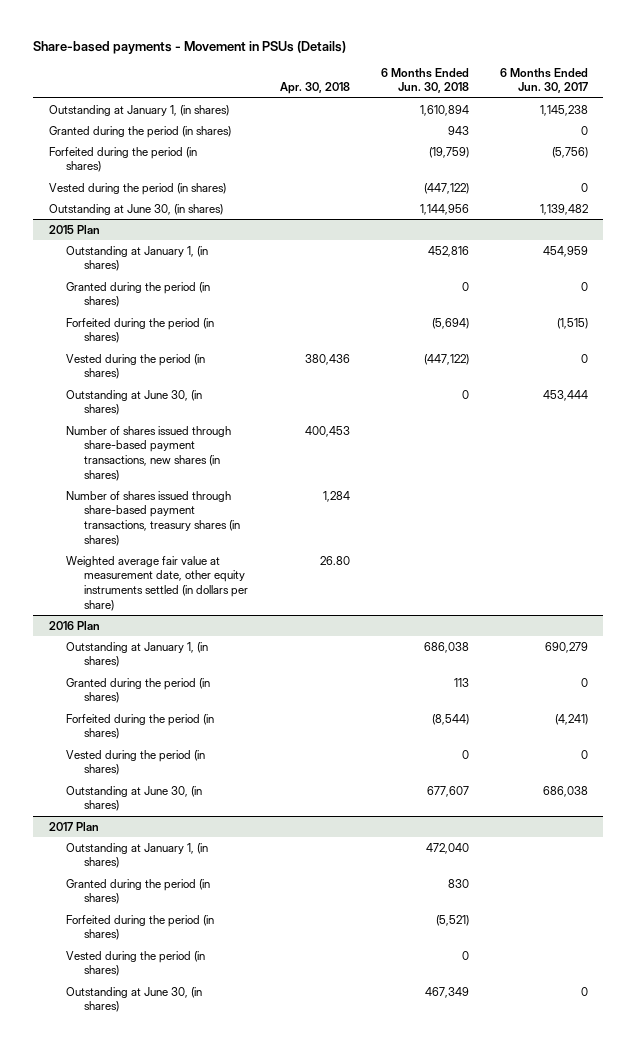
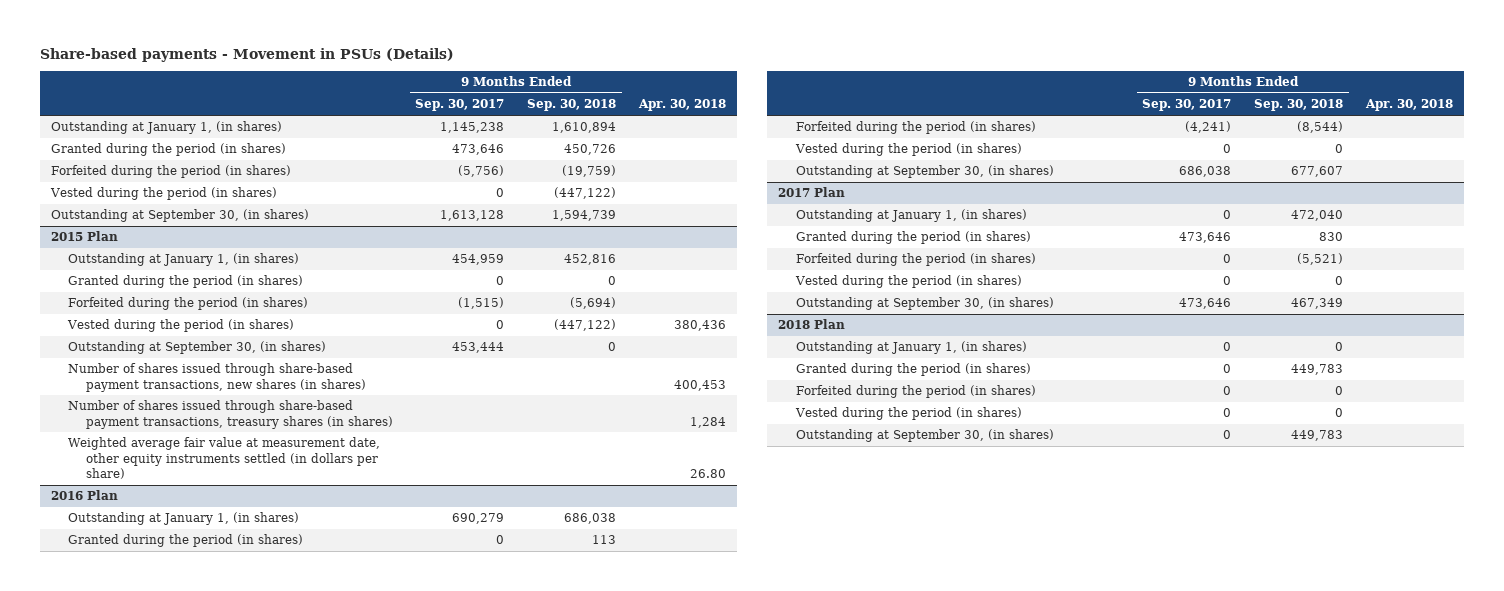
- | Apr. 30, 2018 | 6 Months Ended Jun. 30, 2018 | 6 Months Ended Jun. 30, 2017
+ | 9 Months Ended Sep. 30, 2017 | 9 Months Ended Sep. 30, 2018 | Apr. 30, 2018
- Outstanding at June 30, (in shares) | | 1,144,956 | 1,139,482
+ Outstanding at September 30, (in shares) | 1,613,128 | 1,594,739 |
@ 2015 Plan
- Outstanding at June 30, (in shares) | | 0 | 453,444
+ Outstanding at September 30, (in shares) | 453,444 | 0 |
@ 2016 Plan
- Outstanding at June 30, (in shares) | | 677,607 | 686,038
+ Outstanding at September 30, (in shares) | 686,038 | 677,607 |
@ 2017 Plan
- Outstanding at June 30, (in shares) | | 467,349 | 0
+ Outstanding at September 30, (in shares) | 473,646 | 467,349 |
+ 2018 Plan
+ Outstanding at January 1, (in shares) | 0 | 0 |
+ Granted during the period (in shares) | 0 | 449,783 |
+ Forfeited during the period (in shares) | 0 | 0 |
+ Vested during the period (in shares) | 0 | 0 |
+ Outstanding at September 30, (in shares) | 0 | 449,783 |

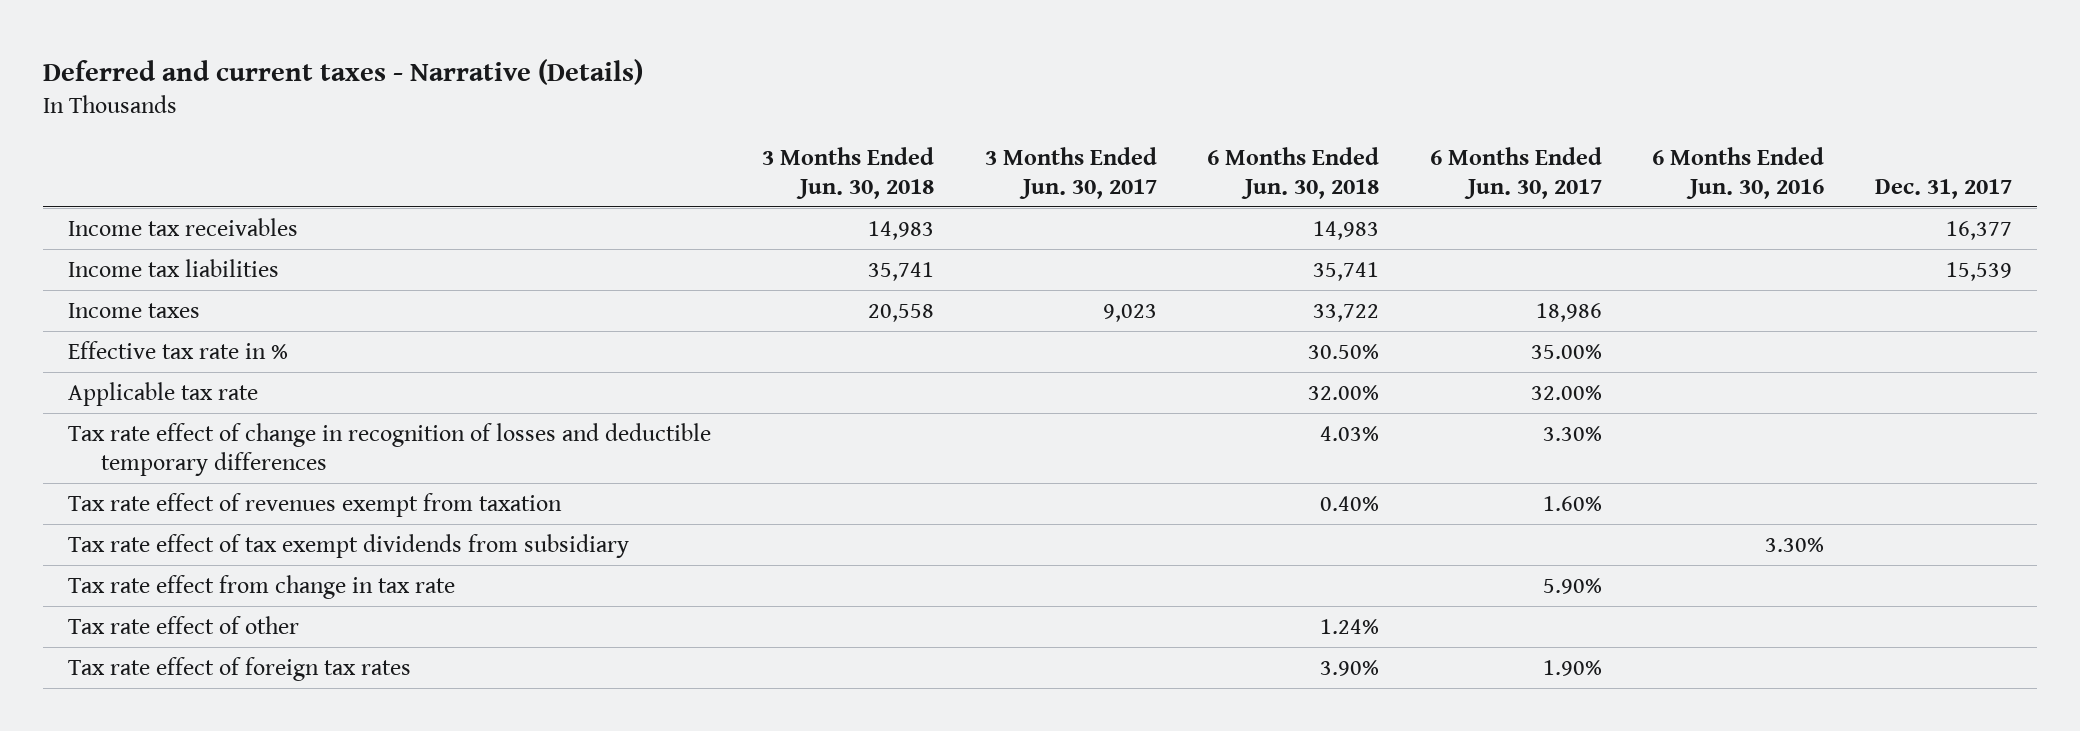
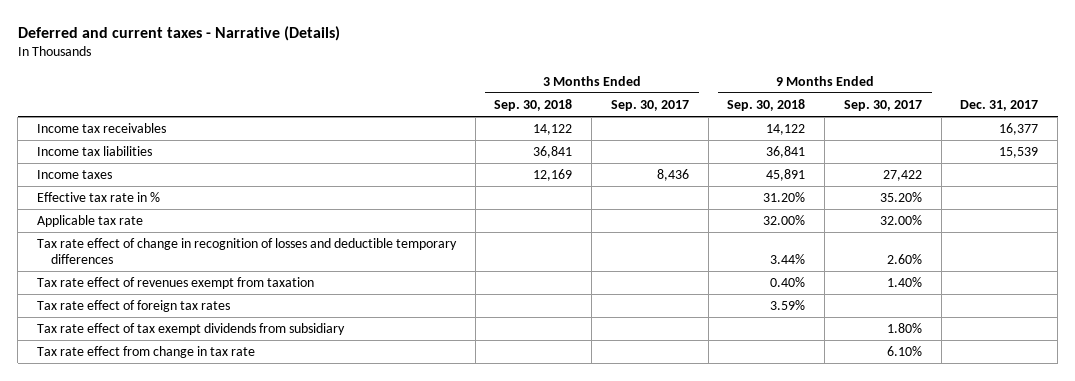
- | 3 Months Ended Jun. 30, 2018 | 3 Months Ended Jun. 30, 2017 | 6 Months Ended Jun. 30, 2018 | 6 Months Ended Jun. 30, 2017 | 6 Months Ended Jun. 30, 2016 | Dec. 31, 2017
+ | 3 Months Ended Sep. 30, 2018 | 3 Months Ended Sep. 30, 2017 | 9 Months Ended Sep. 30, 2018 | 9 Months Ended Sep. 30, 2017 | Dec. 31, 2017
moved up: Tax rate effect of foreign tax rates | | | 3.59% | |
- Tax rate effect of other | | | 1.24% | | |

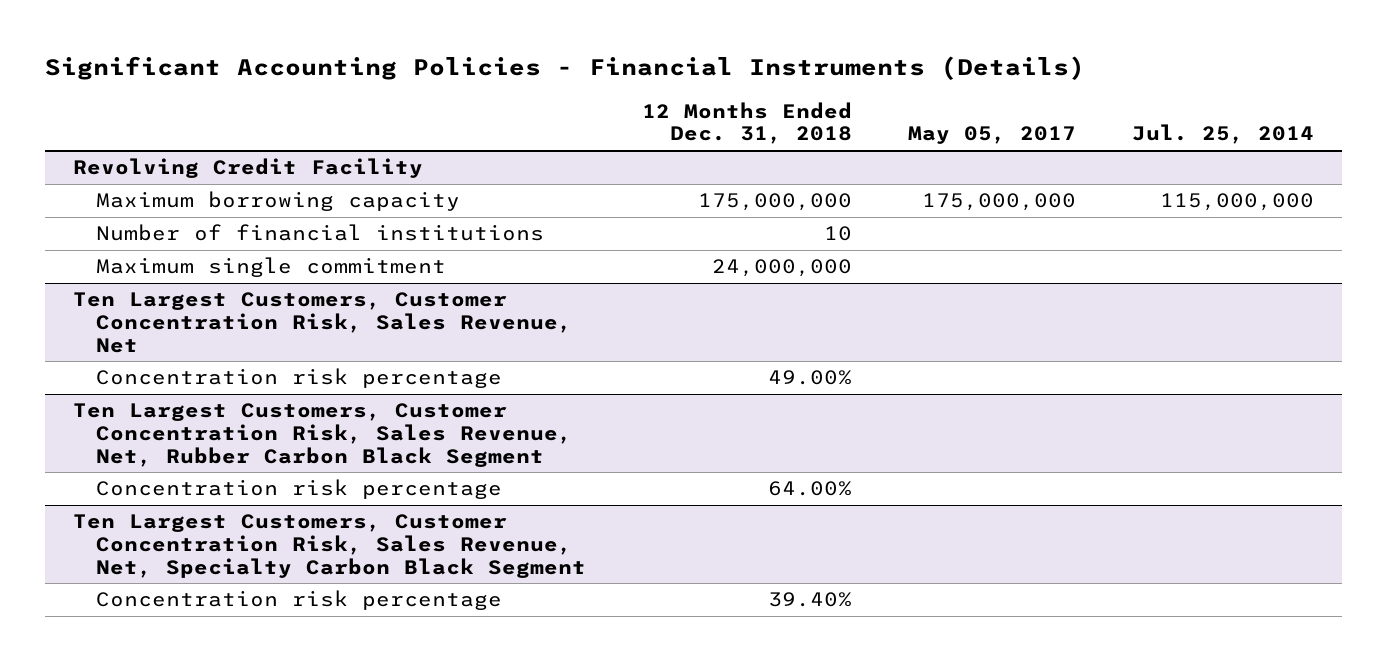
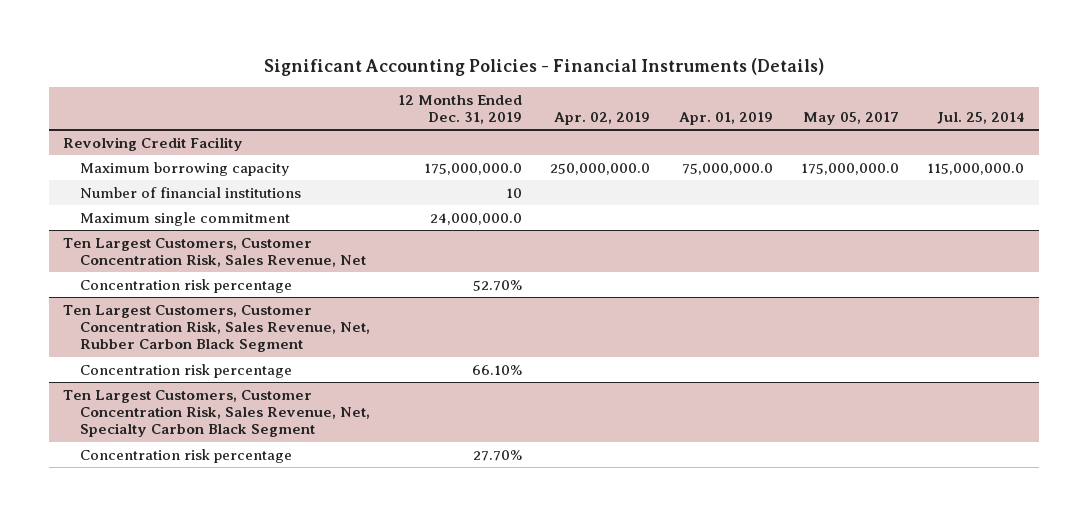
- | 12 Months Ended Dec. 31, 2018 | May 05, 2017 | Jul. 25, 2014
+ | 12 Months Ended Dec. 31, 2019 | Apr. 02, 2019 | Apr. 01, 2019 | May 05, 2017 | Jul. 25, 2014
@ Revolving Credit Facility
- Maximum borrowing capacity | 175,000,000 | 175,000,000 | 115,000,000
+ Maximum borrowing capacity | 175,000,000.0 | 250,000,000.0 | 75,000,000.0 | 175,000,000.0 | 115,000,000.0

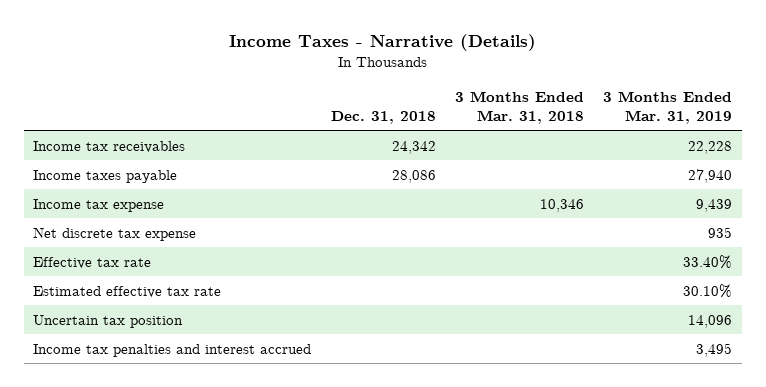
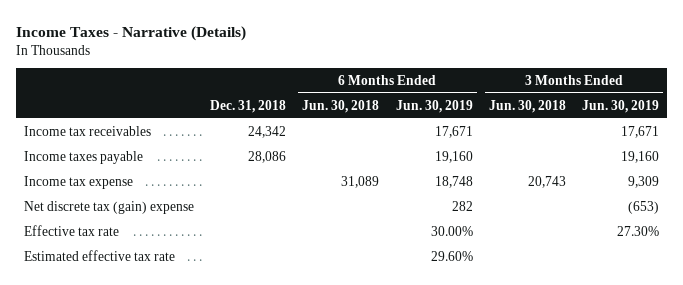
- | Dec. 31, 2018 | 3 Months Ended Mar. 31, 2018 | 3 Months Ended Mar. 31, 2019
+ | Dec. 31, 2018 | 6 Months Ended Jun. 30, 2018 | 6 Months Ended Jun. 30, 2019 | 3 Months Ended Jun. 30, 2018 | 3 Months Ended Jun. 30, 2019
- Net discrete tax expense | | | 935
+ Net discrete tax (gain) expense | | | 282 | | (653)
- Uncertain tax position | | | 14,096
- Income tax penalties and interest accrued | | | 3,495

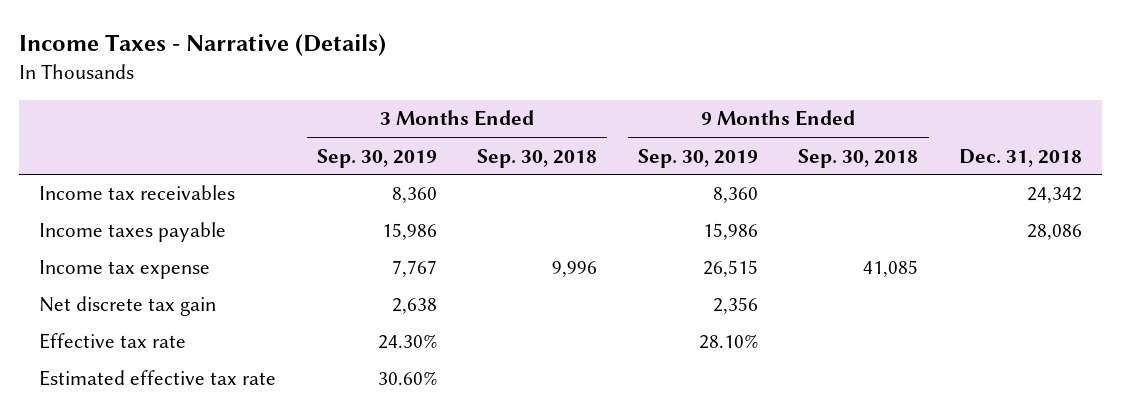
- | Dec. 31, 2018 | 6 Months Ended Jun. 30, 2018 | 6 Months Ended Jun. 30, 2019 | 3 Months Ended Jun. 30, 2018 | 3 Months Ended Jun. 30, 2019
+ | 3 Months Ended Sep. 30, 2019 | 3 Months Ended Sep. 30, 2018 | 9 Months Ended Sep. 30, 2019 | 9 Months Ended Sep. 30, 2018 | Dec. 31, 2018
- Net discrete tax (gain) expense | | | 282 | | (653)
+ Net discrete tax gain | 2,638 | | 2,356 | |

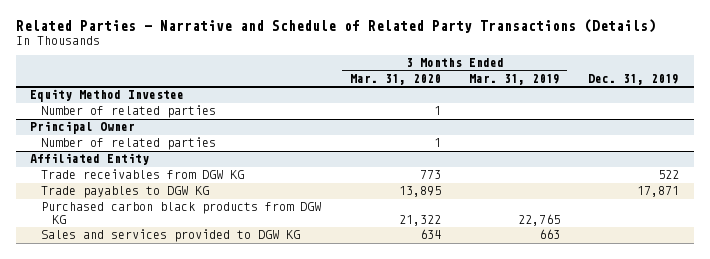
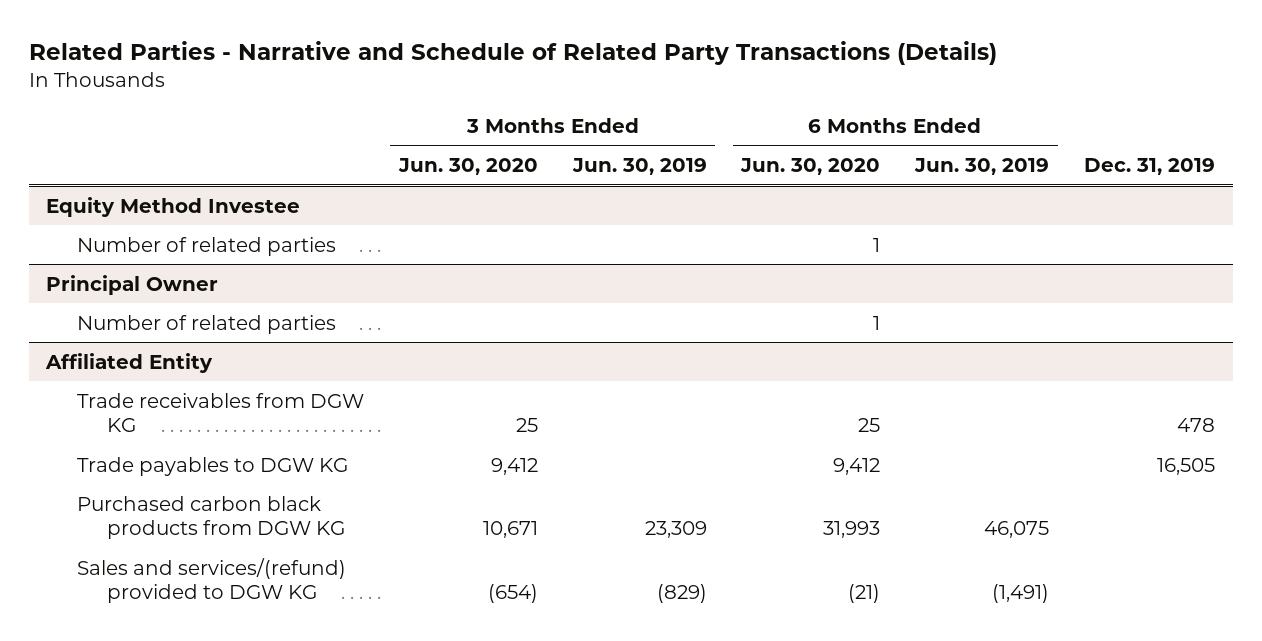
- | 3 Months Ended Mar. 31, 2020 | 3 Months Ended Mar. 31, 2019 | Dec. 31, 2019
+ | 3 Months Ended Jun. 30, 2020 | 3 Months Ended Jun. 30, 2019 | 6 Months Ended Jun. 30, 2020 | 6 Months Ended Jun. 30, 2019 | Dec. 31, 2019
@ Affiliated Entity
- Trade receivables from DGW KG | 773 | | 522
- Trade payables to DGW KG | 13,895 | | 17,871
+ Trade receivables from DGW KG | 25 | | 25 | | 478
+ Trade payables to DGW KG | 9,412 | | 9,412 | | 16,505
- Sales and services provided to DGW KG | 634 | 663 |
+ Sales and services/(refund) provided to DGW KG | (654) | (829) | (21) | (1,491) |

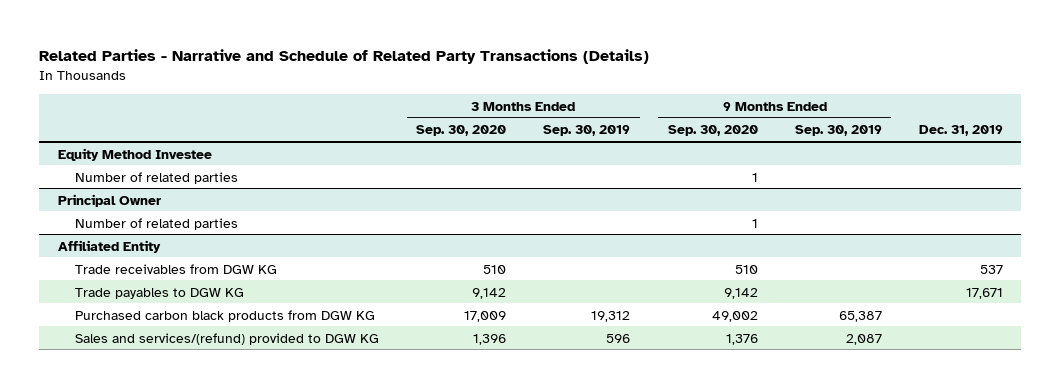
- | 3 Months Ended Jun. 30, 2020 | 3 Months Ended Jun. 30, 2019 | 6 Months Ended Jun. 30, 2020 | 6 Months Ended Jun. 30, 2019 | Dec. 31, 2019
+ | 3 Months Ended Sep. 30, 2020 | 3 Months Ended Sep. 30, 2019 | 9 Months Ended Sep. 30, 2020 | 9 Months Ended Sep. 30, 2019 | Dec. 31, 2019
@ Affiliated Entity
- Trade receivables from DGW KG | 25 | | 25 | | 478
- Trade payables to DGW KG | 9,412 | | 9,412 | | 16,505
+ Trade receivables from DGW KG | 510 | | 510 | | 537
+ Trade payables to DGW KG | 9,142 | | 9,142 | | 17,671

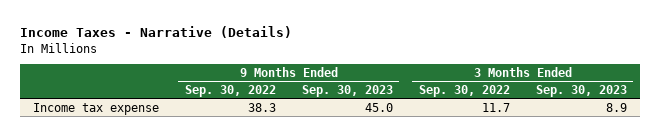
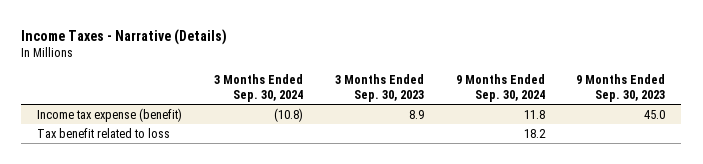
- | 9 Months Ended Sep. 30, 2022 | 9 Months Ended Sep. 30, 2023 | 3 Months Ended Sep. 30, 2022 | 3 Months Ended Sep. 30, 2023
+ | 3 Months Ended Sep. 30, 2024 | 3 Months Ended Sep. 30, 2023 | 9 Months Ended Sep. 30, 2024 | 9 Months Ended Sep. 30, 2023
- Income tax expense | 38.3 | 45.0 | 11.7 | 8.9
+ Income tax expense (benefit) | (10.8) | 8.9 | 11.8 | 45.0
+ Tax benefit related to loss | | | 18.2 |

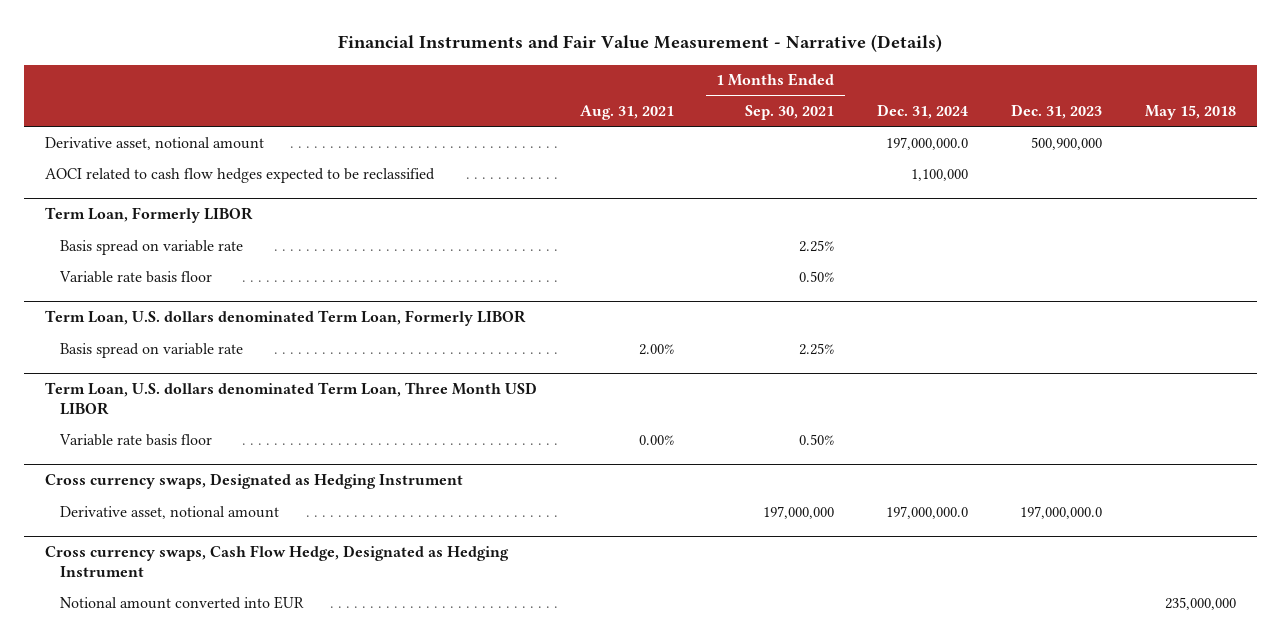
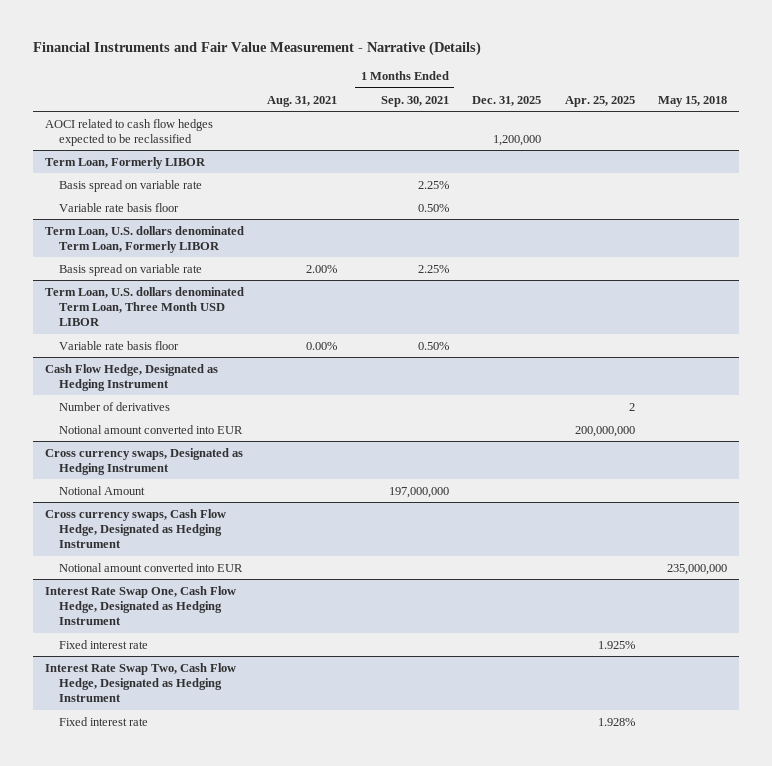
- | Aug. 31, 2021 | 1 Months Ended Sep. 30, 2021 | Dec. 31, 2024 | Dec. 31, 2023 | May 15, 2018
+ | Aug. 31, 2021 | 1 Months Ended Sep. 30, 2021 | Dec. 31, 2025 | Apr. 25, 2025 | May 15, 2018
- Derivative asset, notional amount | | | 197,000,000.0 | 500,900,000 |
+ Cash Flow Hedge, Designated as Hedging Instrument
+ Number of derivatives | | | | 2 |
+ Notional amount converted into EUR | | | | 200,000,000 |
@ Cross currency swaps, Designated as Hedging Instrument
- Derivative asset, notional amount | | 197,000,000 | 197,000,000.0 | 197,000,000.0 |
+ Notional Amount | | 197,000,000 | | |
+ Interest Rate Swap One, Cash Flow Hedge, Designated as Hedging Instrument
+ Fixed interest rate | | | | 1.925% |
+ Interest Rate Swap Two, Cash Flow Hedge, Designated as Hedging Instrument
+ Fixed interest rate | | | | 1.928% |

